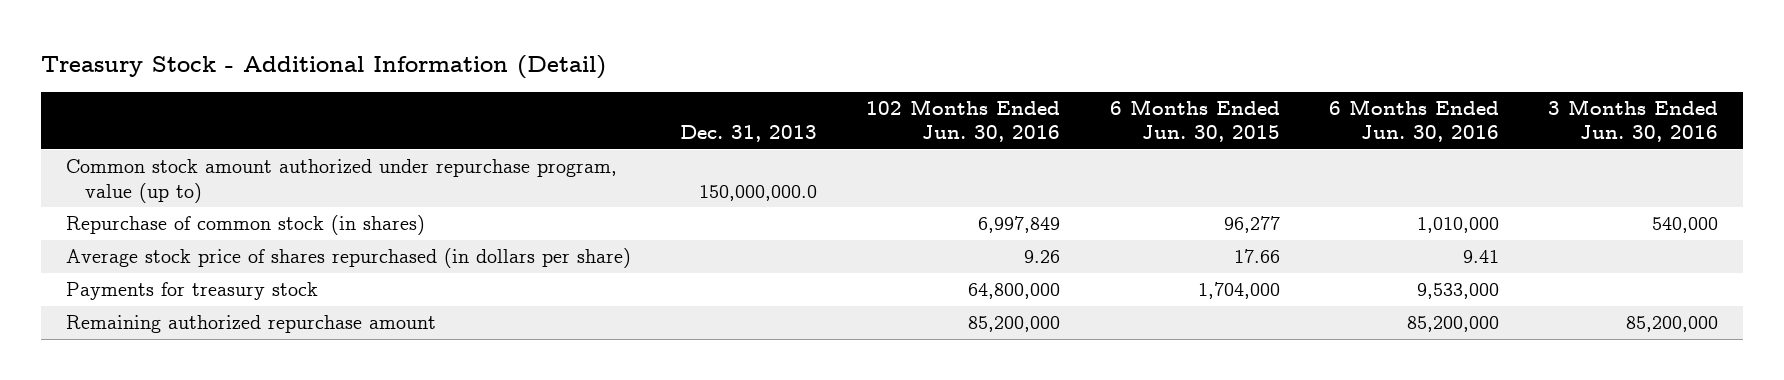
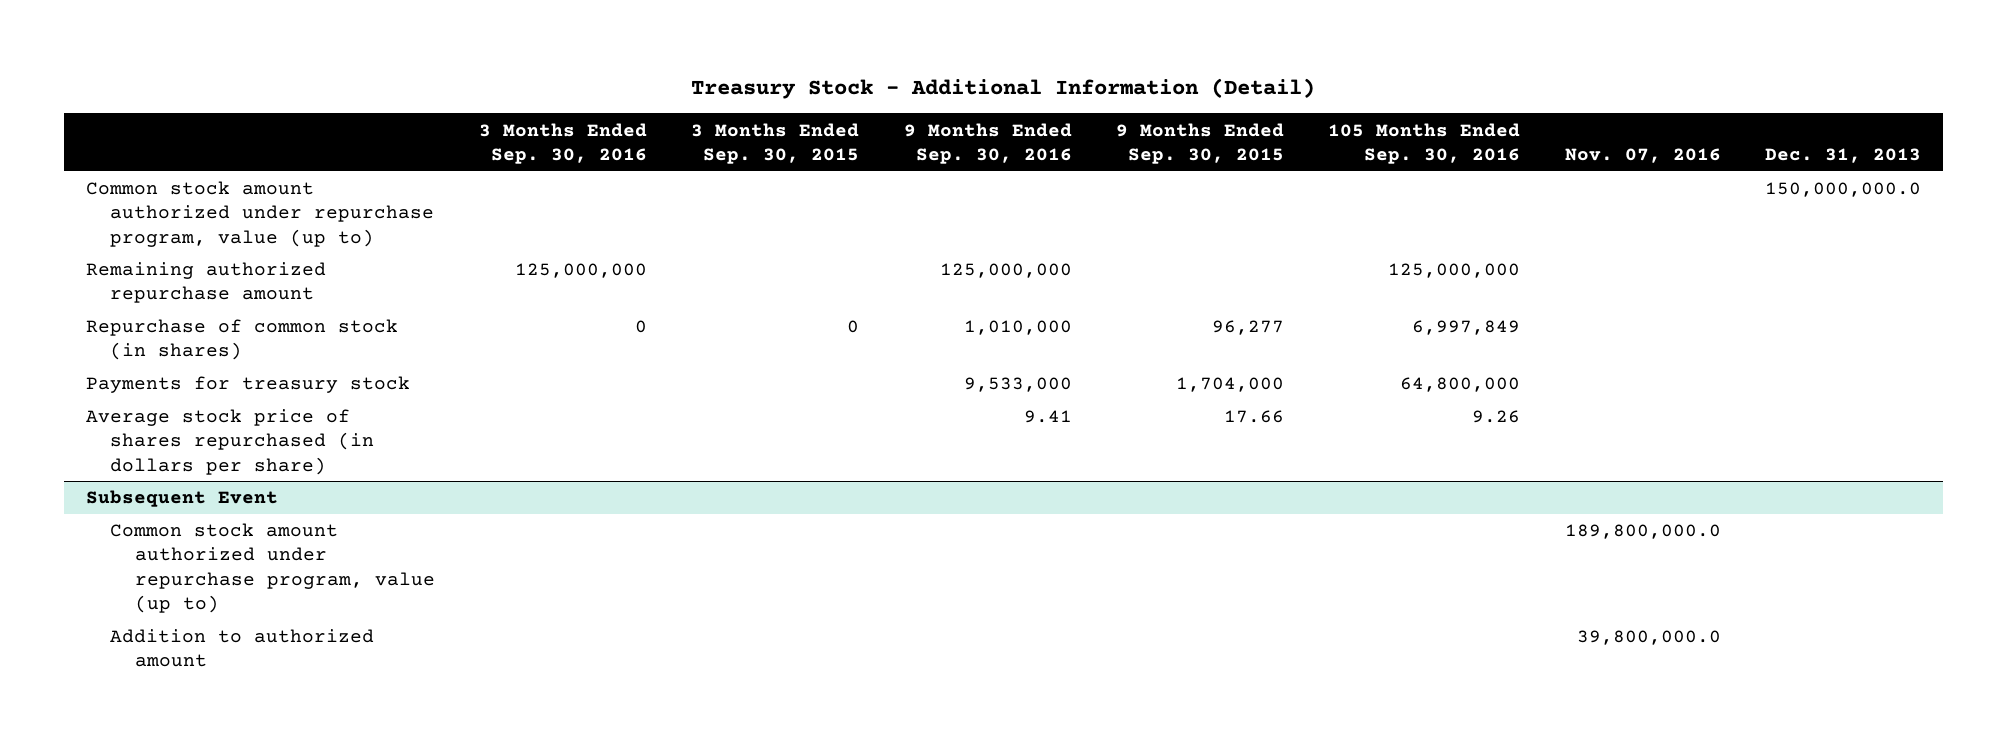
- | Dec. 31, 2013 | 102 Months Ended Jun. 30, 2016 | 6 Months Ended Jun. 30, 2015 | 6 Months Ended Jun. 30, 2016 | 3 Months Ended Jun. 30, 2016
+ | 3 Months Ended Sep. 30, 2016 | 3 Months Ended Sep. 30, 2015 | 9 Months Ended Sep. 30, 2016 | 9 Months Ended Sep. 30, 2015 | 105 Months Ended Sep. 30, 2016 | Nov. 07, 2016 | Dec. 31, 2013
moved up: Remaining authorized repurchase amount | 125,000,000 | | 125,000,000 | | 125,000,000 | |
moved down: Average stock price of shares repurchased (in dollars per share) | | | 9.41 | 17.66 | 9.26 | |
+ Subsequent Event
+ Common stock amount authorized under repurchase program, value (up to) | | | | | | 189,800,000.0 |
+ Addition to authorized amount | | | | | | 39,800,000.0 |

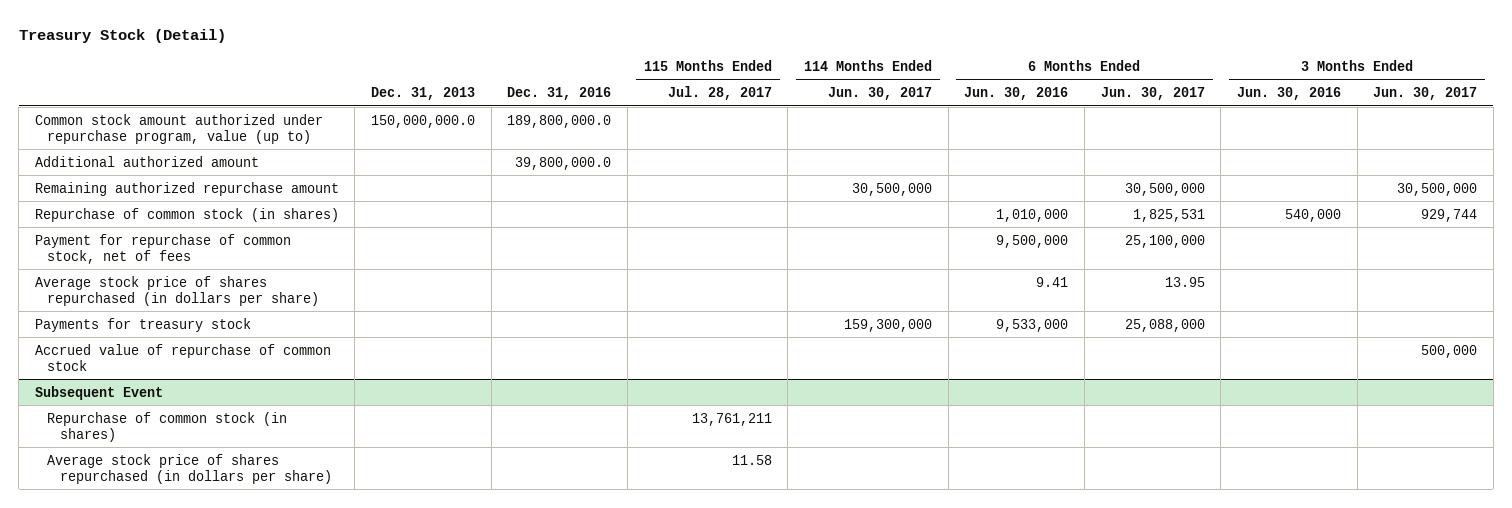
- Treasury Stock - Additional Information (Detail)
+ Treasury Stock (Detail)
- | 3 Months Ended Sep. 30, 2016 | 3 Months Ended Sep. 30, 2015 | 9 Months Ended Sep. 30, 2016 | 9 Months Ended Sep. 30, 2015 | 105 Months Ended Sep. 30, 2016 | Nov. 07, 2016 | Dec. 31, 2013
+ | Dec. 31, 2013 | Dec. 31, 2016 | 115 Months Ended Jul. 28, 2017 | 114 Months Ended Jun. 30, 2017 | 6 Months Ended Jun. 30, 2016 | 6 Months Ended Jun. 30, 2017 | 3 Months Ended Jun. 30, 2016 | 3 Months Ended Jun. 30, 2017
+ Additional authorized amount | | 39,800,000.0 | | | | | |
+ Payment for repurchase of common stock, net of fees | | | | | 9,500,000 | 25,100,000 | |
moved down: Payments for treasury stock | | | | 159,300,000 | 9,533,000 | 25,088,000 | |
+ Accrued value of repurchase of common stock | | | | | | | | 500,000
@ Subsequent Event
- Common stock amount authorized under repurchase program, value (up to) | | | | | | 189,800,000.0 |
- Addition to authorized amount | | | | | | 39,800,000.0 |
+ Repurchase of common stock (in shares) | | | 13,761,211 | | | | |
+ Average stock price of shares repurchased (in dollars per share) | | | 11.58 | | | | |

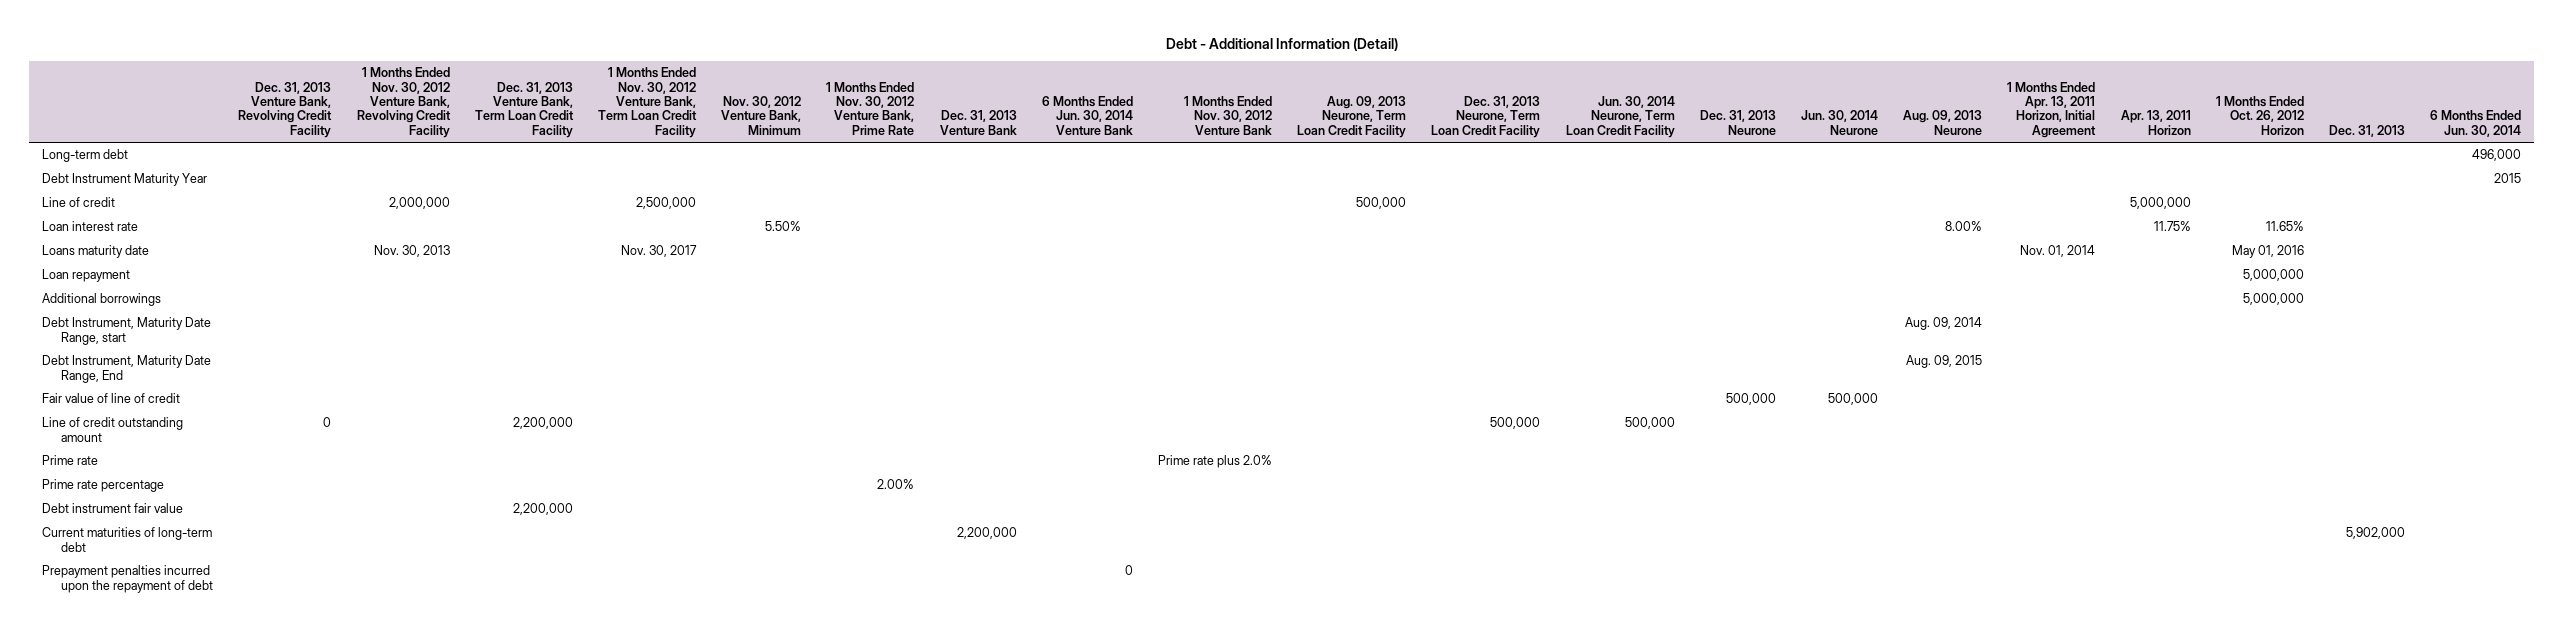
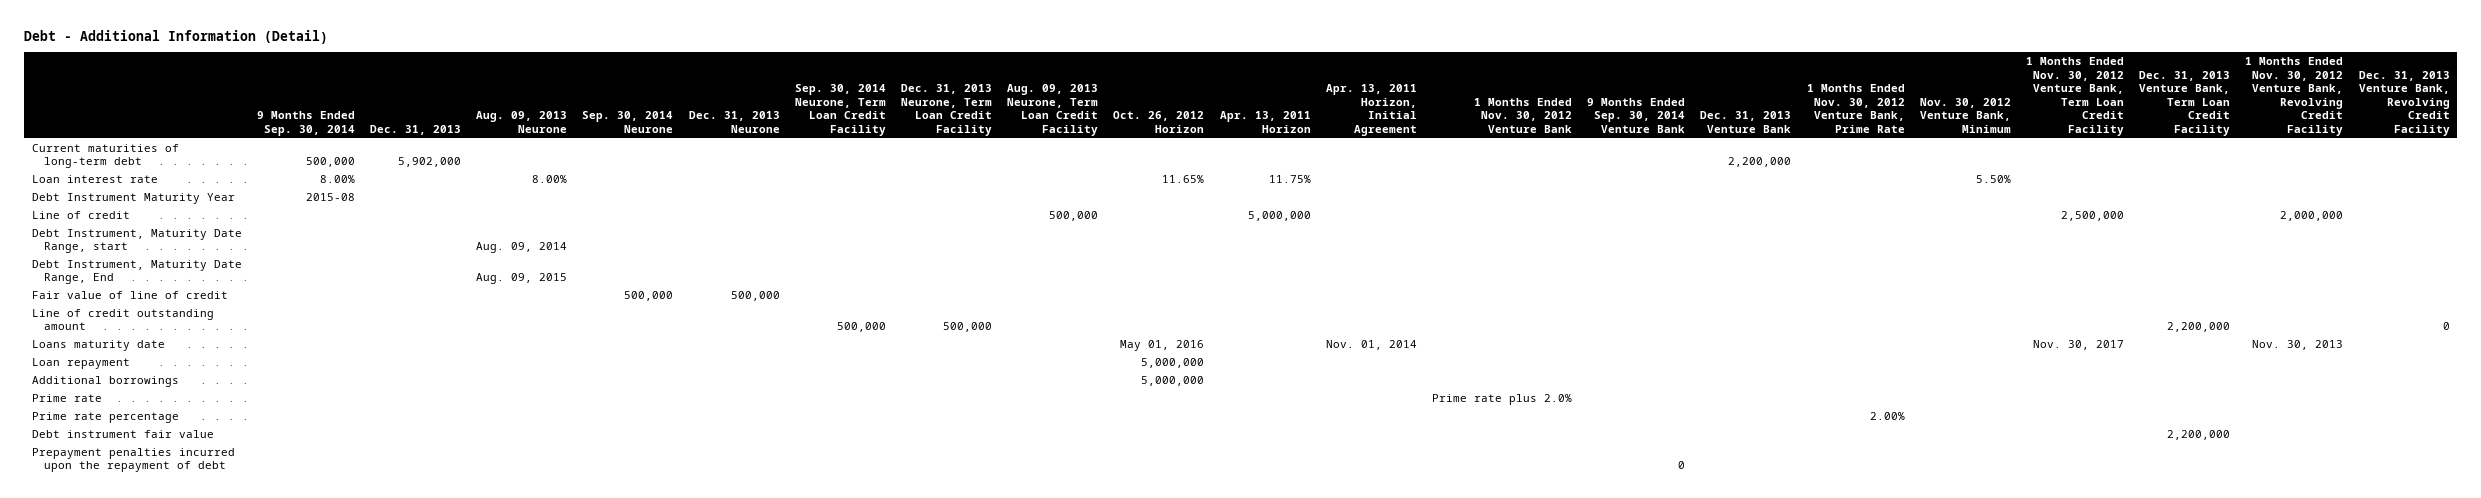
- | Dec. 31, 2013 Venture Bank, Revolving Credit Facility | 1 Months Ended Nov. 30, 2012 Venture Bank, Revolving Credit Facility | Dec. 31, 2013 Venture Bank, Term Loan Credit Facility | 1 Months Ended Nov. 30, 2012 Venture Bank, Term Loan Credit Facility | Nov. 30, 2012 Venture Bank, Minimum | 1 Months Ended Nov. 30, 2012 Venture Bank, Prime Rate | Dec. 31, 2013 Venture Bank | 6 Months Ended Jun. 30, 2014 Venture Bank | 1 Months Ended Nov. 30, 2012 Venture Bank | Aug. 09, 2013 Neurone, Term Loan Credit Facility | Dec. 31, 2013 Neurone, Term Loan Credit Facility | Jun. 30, 2014 Neurone, Term Loan Credit Facility | Dec. 31, 2013 Neurone | Jun. 30, 2014 Neurone | Aug. 09, 2013 Neurone | 1 Months Ended Apr. 13, 2011 Horizon, Initial Agreement | Apr. 13, 2011 Horizon | 1 Months Ended Oct. 26, 2012 Horizon | Dec. 31, 2013 | 6 Months Ended Jun. 30, 2014
+ | 9 Months Ended Sep. 30, 2014 | Dec. 31, 2013 | Aug. 09, 2013 Neurone | Sep. 30, 2014 Neurone | Dec. 31, 2013 Neurone | Sep. 30, 2014 Neurone, Term Loan Credit Facility | Dec. 31, 2013 Neurone, Term Loan Credit Facility | Aug. 09, 2013 Neurone, Term Loan Credit Facility | Oct. 26, 2012 Horizon | Apr. 13, 2011 Horizon | Apr. 13, 2011 Horizon, Initial Agreement | 1 Months Ended Nov. 30, 2012 Venture Bank | 9 Months Ended Sep. 30, 2014 Venture Bank | Dec. 31, 2013 Venture Bank | 1 Months Ended Nov. 30, 2012 Venture Bank, Prime Rate | Nov. 30, 2012 Venture Bank, Minimum | 1 Months Ended Nov. 30, 2012 Venture Bank, Term Loan Credit Facility | Dec. 31, 2013 Venture Bank, Term Loan Credit Facility | 1 Months Ended Nov. 30, 2012 Venture Bank, Revolving Credit Facility | Dec. 31, 2013 Venture Bank, Revolving Credit Facility
- Long-term debt | | | | | | | | | | | | | | | | | | | | 496,000
moved up: Current maturities of long-term debt | 500,000 | 5,902,000 | | | | | | | | | | | | 2,200,000 | | | | | |
moved up: Loan interest rate | 8.00% | | 8.00% | | | | | | 11.65% | 11.75% | | | | | | 5.50% | | | |
moved down: Loans maturity date | | | | | | | | | May 01, 2016 | | Nov. 01, 2014 | | | | | | Nov. 30, 2017 | | Nov. 30, 2013 |
moved down: Loan repayment | | | | | | | | | 5,000,000 | | | | | | | | | | |
moved down: Additional borrowings | | | | | | | | | 5,000,000 | | | | | | | | | | |

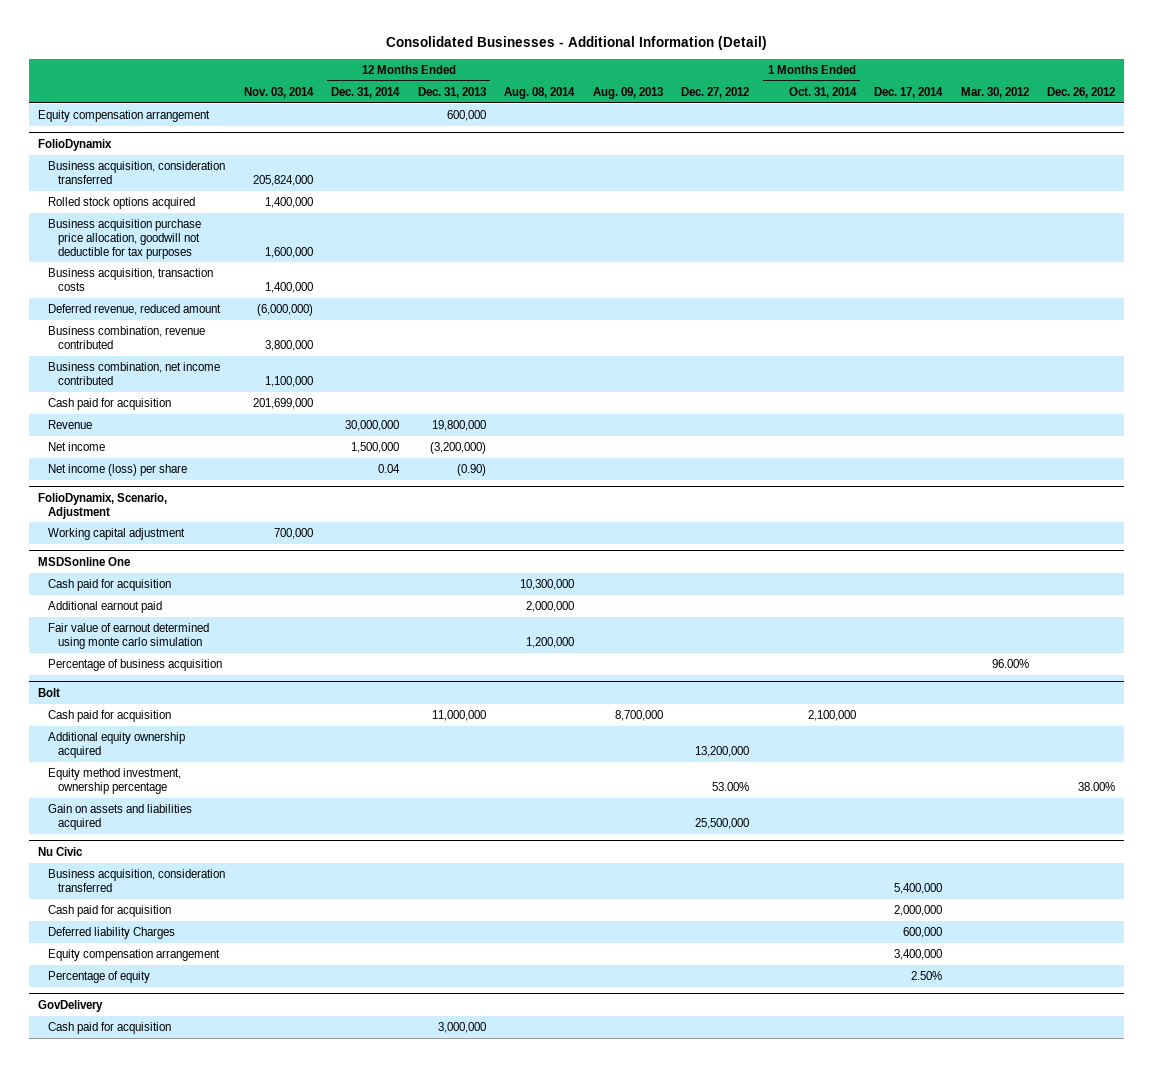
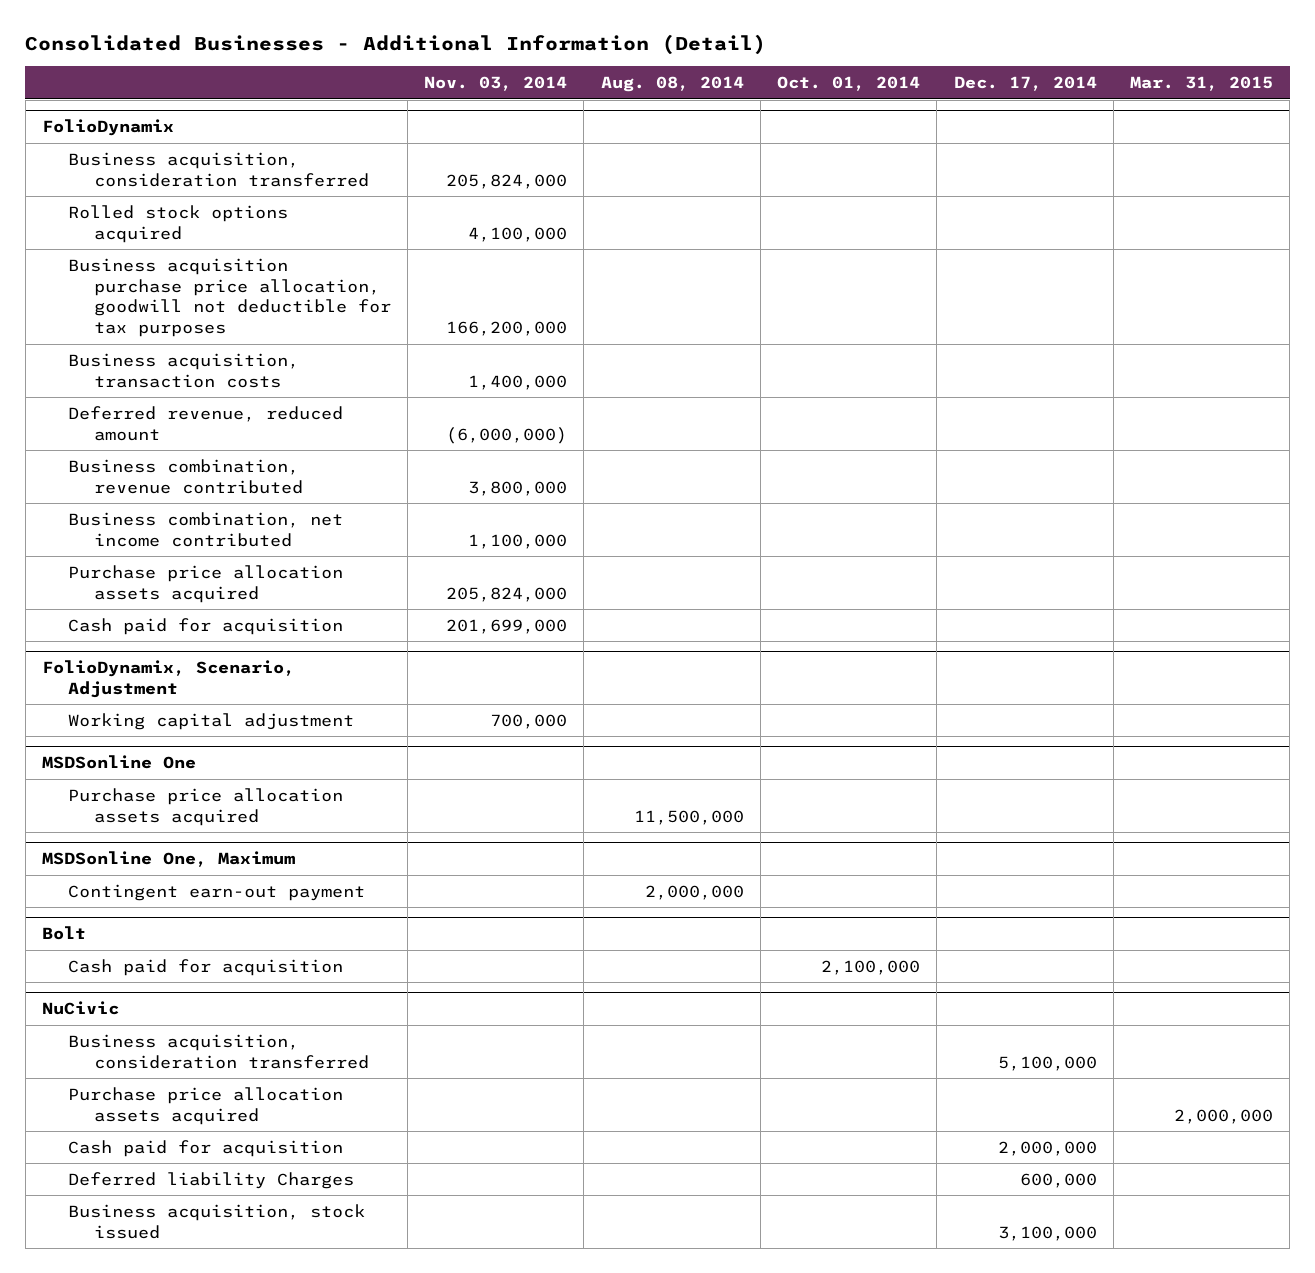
- | Nov. 03, 2014 | 12 Months Ended Dec. 31, 2014 | 12 Months Ended Dec. 31, 2013 | Aug. 08, 2014 | Aug. 09, 2013 | Dec. 27, 2012 | 1 Months Ended Oct. 31, 2014 | Dec. 17, 2014 | Mar. 30, 2012 | Dec. 26, 2012
+ | Nov. 03, 2014 | Aug. 08, 2014 | Oct. 01, 2014 | Dec. 17, 2014 | Mar. 31, 2015
- Equity compensation arrangement | | | 600,000 | | | | | | |
@ FolioDynamix
- Rolled stock options acquired | 1,400,000 | | | | | | | | |
- Business acquisition purchase price allocation, goodwill not deductible for tax purposes | 1,600,000 | | | | | | | | |
+ Rolled stock options acquired | 4,100,000 | | | |
+ Business acquisition purchase price allocation, goodwill not deductible for tax purposes | 166,200,000 | | | |
+ Purchase price allocation assets acquired | 205,824,000 | | | |
- Revenue | | 30,000,000 | 19,800,000 | | | | | | |
- Net income | | 1,500,000 | (3,200,000) | | | | | | |
- Net income (loss) per share | | 0.04 | (0.90) | | | | | | |
@ MSDSonline One
- Cash paid for acquisition | | | | 10,300,000 | | | | | |
- Additional earnout paid | | | | 2,000,000 | | | | | |
- Fair value of earnout determined using monte carlo simulation | | | | 1,200,000 | | | | | |
- Percentage of business acquisition | | | | | | | | | 96.00% |
+ Purchase price allocation assets acquired | | 11,500,000 | | |
+ MSDSonline One, Maximum
+ Contingent earn-out payment | | 2,000,000 | | |
@ Bolt
- Additional equity ownership acquired | | | | | | 13,200,000 | | | |
- Equity method investment, ownership percentage | | | | | | 53.00% | | | | 38.00%
- Gain on assets and liabilities acquired | | | | | | 25,500,000 | | | |
- Nu Civic
- Business acquisition, consideration transferred | | | | | | | | 5,400,000 | |
+ NuCivic
+ Business acquisition, consideration transferred | | | | 5,100,000 |
+ Purchase price allocation assets acquired | | | | | 2,000,000
- Equity compensation arrangement | | | | | | | | 3,400,000 | |
- Percentage of equity | | | | | | | | 2.50% | |
- GovDelivery
- Cash paid for acquisition | | | 3,000,000 | | | | | | |
+ Business acquisition, stock issued | | | | 3,100,000 |

